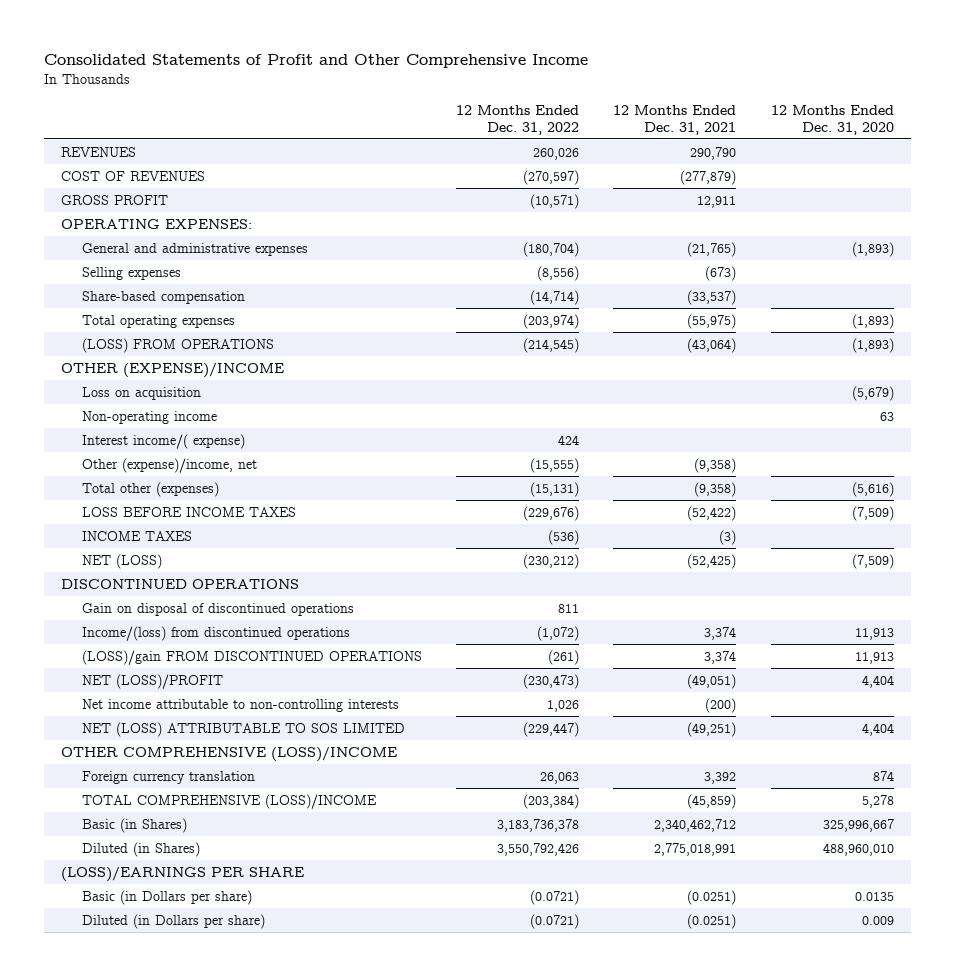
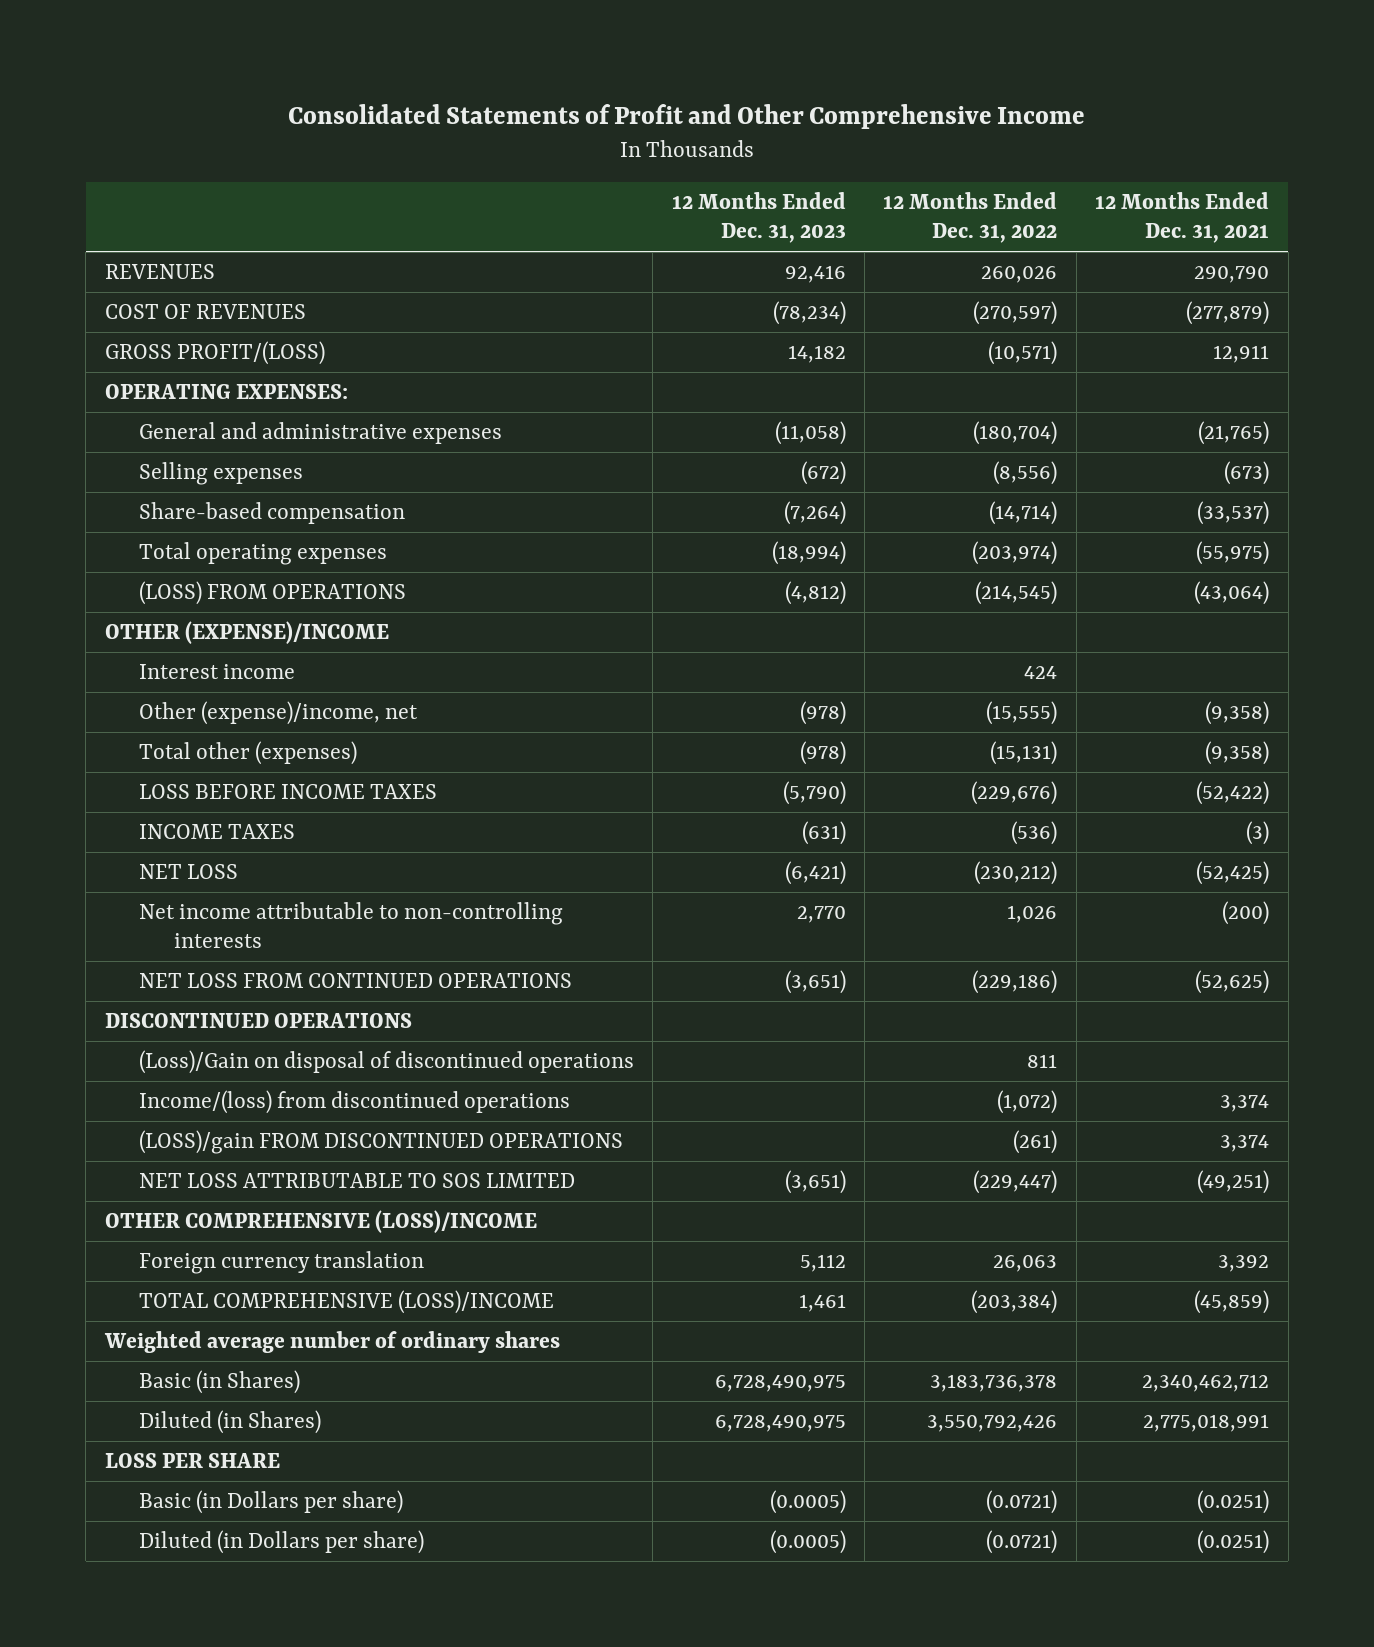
- | 12 Months Ended Dec. 31, 2022 | 12 Months Ended Dec. 31, 2021 | 12 Months Ended Dec. 31, 2020
+ | 12 Months Ended Dec. 31, 2023 | 12 Months Ended Dec. 31, 2022 | 12 Months Ended Dec. 31, 2021
- GROSS PROFIT | (10,571) | 12,911 |
+ GROSS PROFIT/(LOSS) | 14,182 | (10,571) | 12,911
- Loss on acquisition | | | (5,679)
- Non-operating income | | | 63
- Interest income/( expense) | 424 | |
+ Interest income | | 424 |
- NET (LOSS) | (230,212) | (52,425) | (7,509)
+ NET LOSS | (6,421) | (230,212) | (52,425)
moved up: Net income attributable to non-controlling interests | 2,770 | 1,026 | (200)
+ NET LOSS FROM CONTINUED OPERATIONS | (3,651) | (229,186) | (52,625)
- Gain on disposal of discontinued operations | 811 | |
+ (Loss)/Gain on disposal of discontinued operations | | 811 |
- NET (LOSS)/PROFIT | (230,473) | (49,051) | 4,404
- NET (LOSS) ATTRIBUTABLE TO SOS LIMITED | (229,447) | (49,251) | 4,404
+ NET LOSS ATTRIBUTABLE TO SOS LIMITED | (3,651) | (229,447) | (49,251)
+ Weighted average number of ordinary shares
- (LOSS)/EARNINGS PER SHARE
+ LOSS PER SHARE

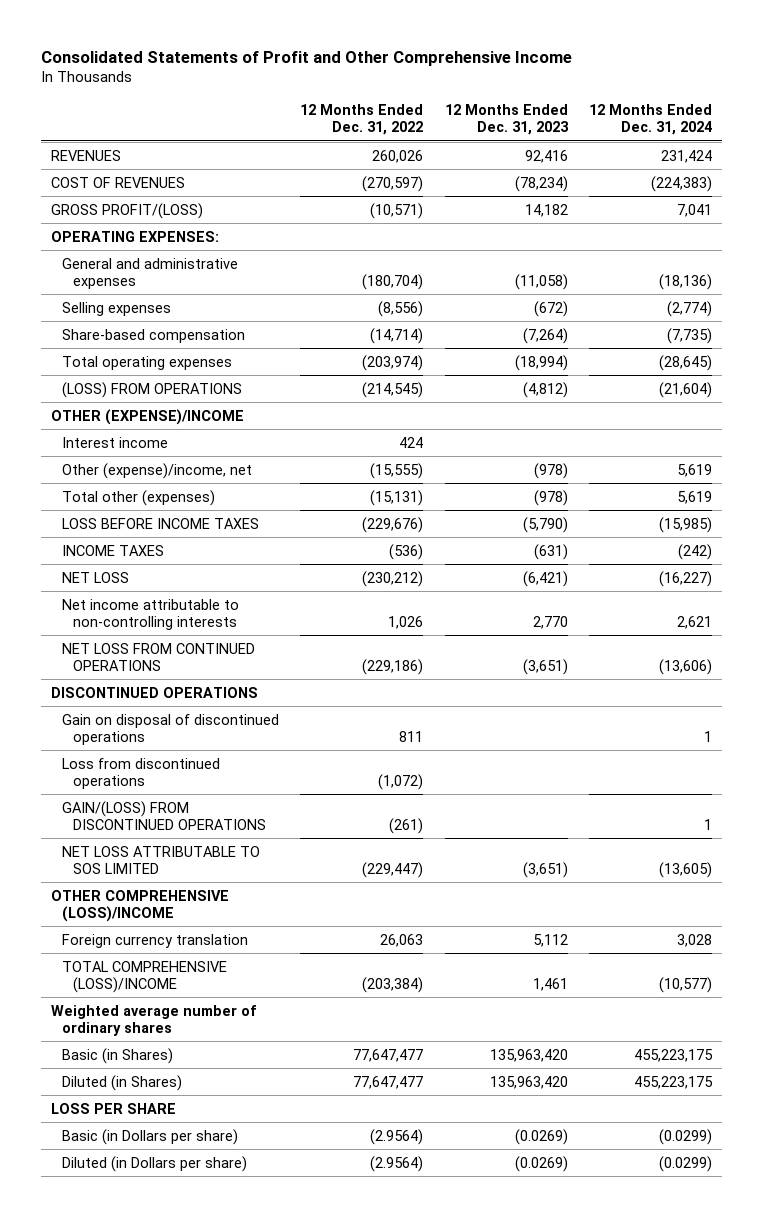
- | 12 Months Ended Dec. 31, 2023 | 12 Months Ended Dec. 31, 2022 | 12 Months Ended Dec. 31, 2021
+ | 12 Months Ended Dec. 31, 2022 | 12 Months Ended Dec. 31, 2023 | 12 Months Ended Dec. 31, 2024
- (Loss)/Gain on disposal of discontinued operations | | 811 |
- Income/(loss) from discontinued operations | | (1,072) | 3,374
- (LOSS)/gain FROM DISCONTINUED OPERATIONS | | (261) | 3,374
+ Gain on disposal of discontinued operations | 811 | | 1
+ Loss from discontinued operations | (1,072) | |
+ GAIN/(LOSS) FROM DISCONTINUED OPERATIONS | (261) | | 1
- Basic (in Shares) | 6,728,490,975 | 3,183,736,378 | 2,340,462,712
- Diluted (in Shares) | 6,728,490,975 | 3,550,792,426 | 2,775,018,991
+ Basic (in Shares) | 77,647,477 | 135,963,420 | 455,223,175
+ Diluted (in Shares) | 77,647,477 | 135,963,420 | 455,223,175
- Basic (in Dollars per share) | (0.0005) | (0.0721) | (0.0251)
- Diluted (in Dollars per share) | (0.0005) | (0.0721) | (0.0251)
+ Basic (in Dollars per share) | (2.9564) | (0.0269) | (0.0299)
+ Diluted (in Dollars per share) | (2.9564) | (0.0269) | (0.0299)

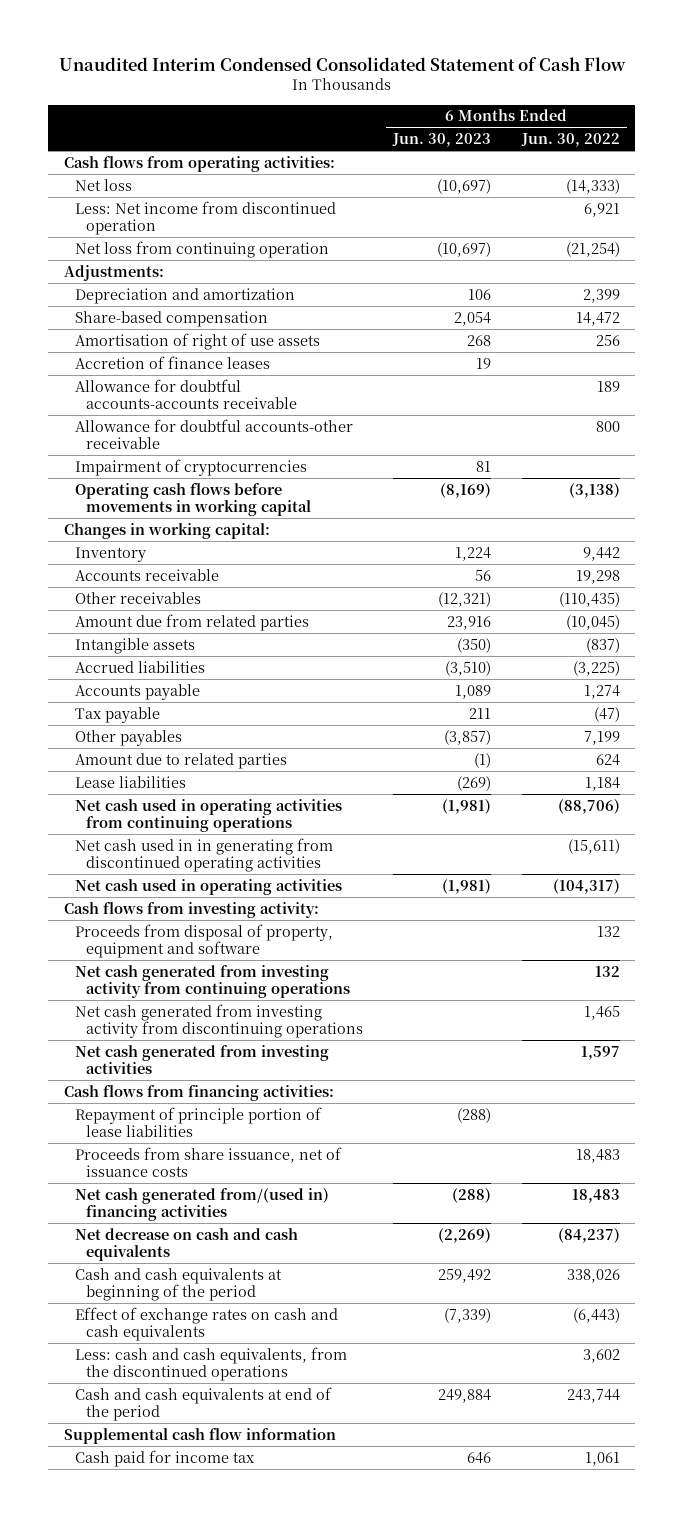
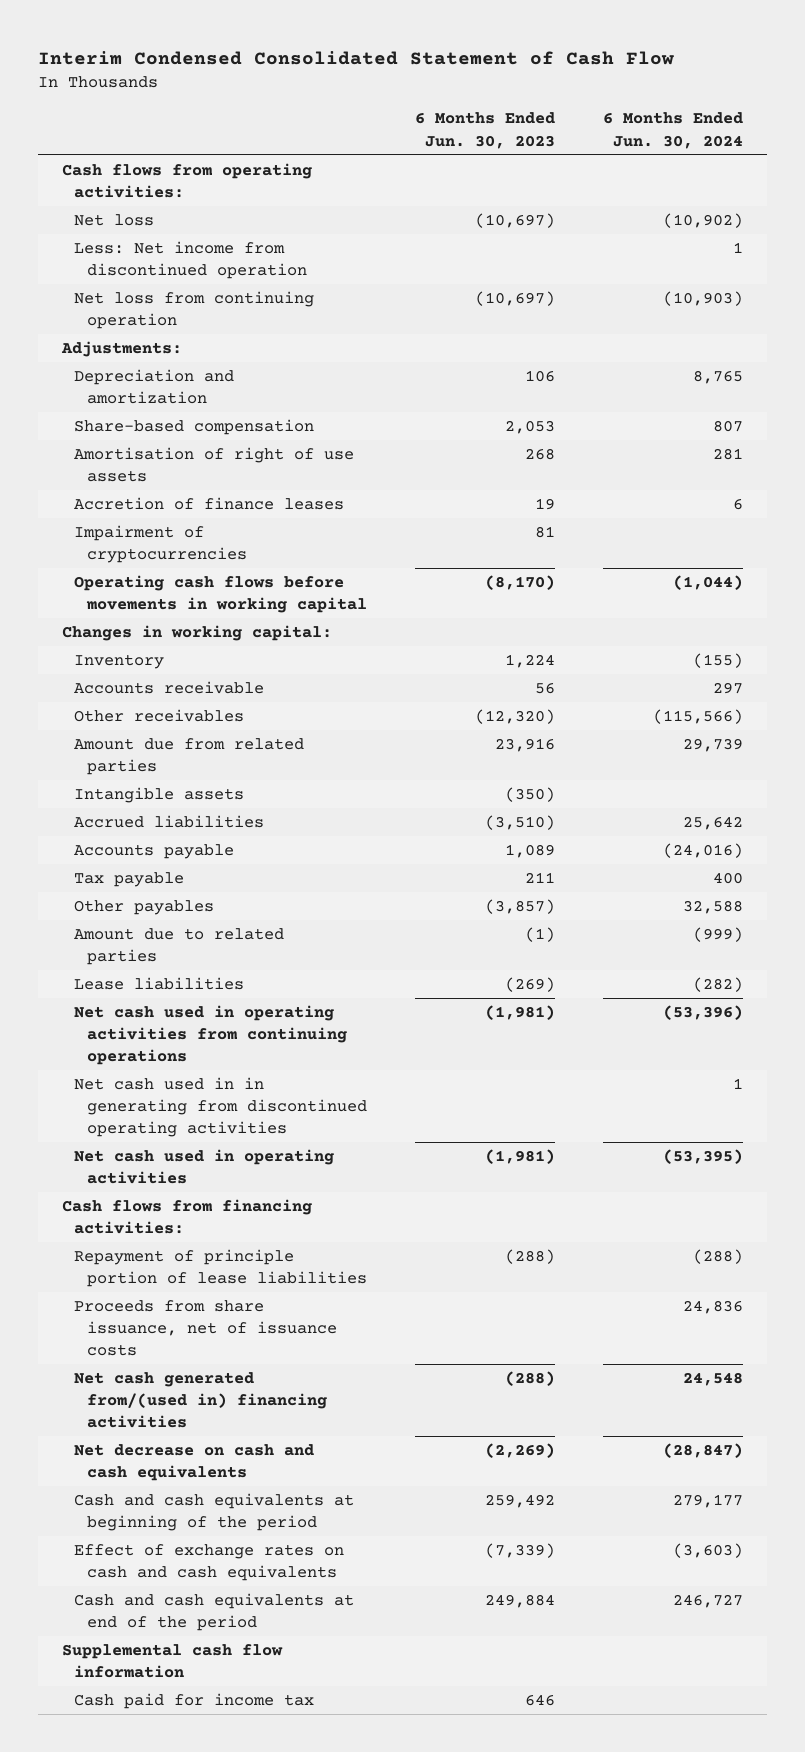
- Unaudited Interim Condensed Consolidated Statement of Cash Flow
+ Interim Condensed Consolidated Statement of Cash Flow
- | 6 Months Ended Jun. 30, 2023 | 6 Months Ended Jun. 30, 2022
+ | 6 Months Ended Jun. 30, 2023 | 6 Months Ended Jun. 30, 2024
- Share-based compensation | 2,054 | 14,472
+ Share-based compensation | 2,053 | 807
- Allowance for doubtful accounts-accounts receivable | | 189
- Allowance for doubtful accounts-other receivable | | 800
- Operating cash flows before movements in working capital | (8,169) | (3,138)
+ Operating cash flows before movements in working capital | (8,170) | (1,044)
- Other receivables | (12,321) | (110,435)
+ Other receivables | (12,320) | (115,566)
- Cash flows from investing activity:
- Proceeds from disposal of property, equipment and software | | 132
- Net cash generated from investing activity from continuing operations | | 132
- Net cash generated from investing activity from discontinuing operations | | 1,465
- Net cash generated from investing activities | | 1,597
- Less: cash and cash equivalents, from the discontinued operations | | 3,602

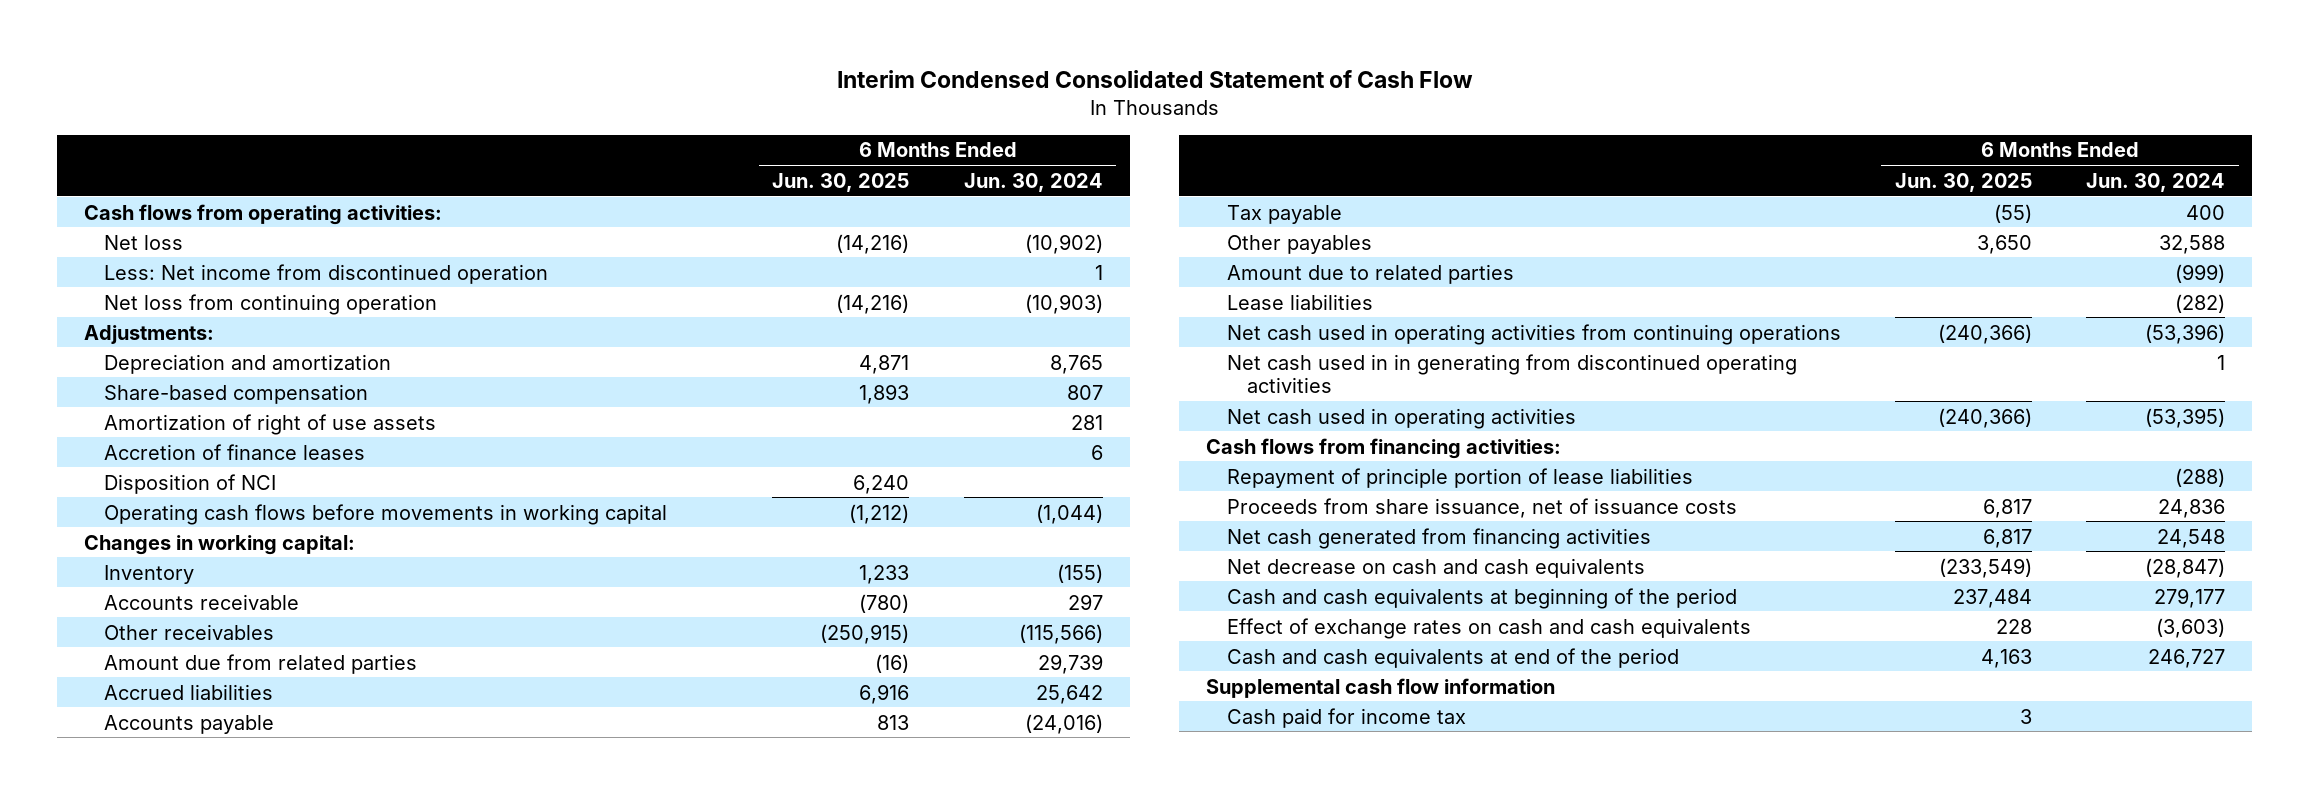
- | 6 Months Ended Jun. 30, 2023 | 6 Months Ended Jun. 30, 2024
+ | 6 Months Ended Jun. 30, 2025 | 6 Months Ended Jun. 30, 2024
- Amortisation of right of use assets | 268 | 281
+ Amortization of right of use assets | | 281
- Impairment of cryptocurrencies | 81 |
+ Disposition of NCI | 6,240 |
- Intangible assets | (350) |
- Net cash generated from/(used in) financing activities | (288) | 24,548
+ Net cash generated from financing activities | 6,817 | 24,548

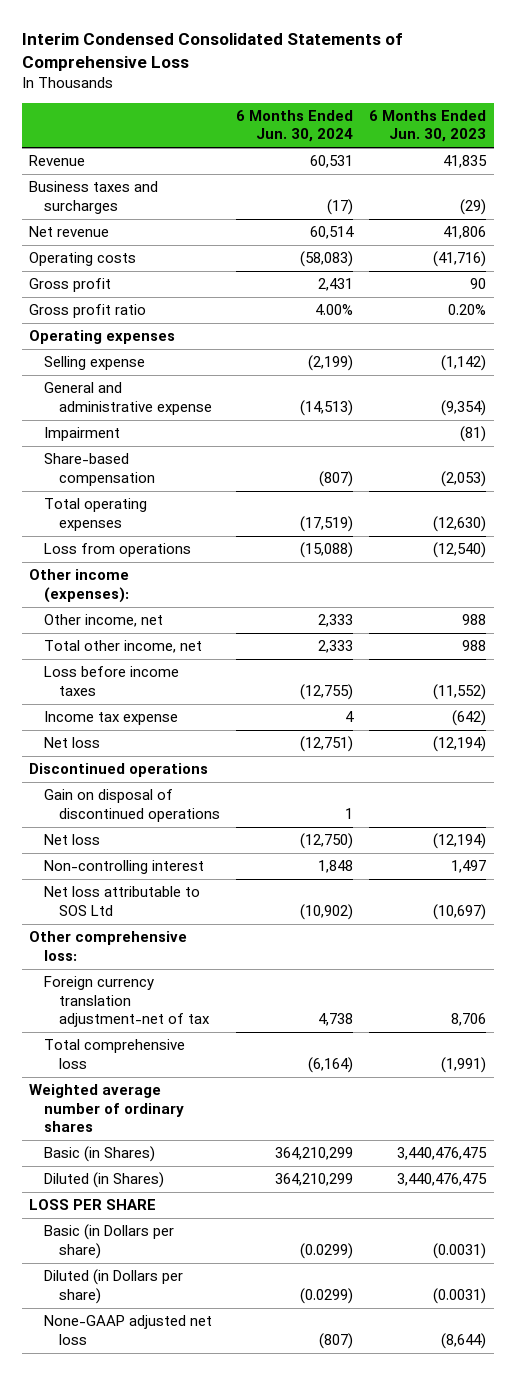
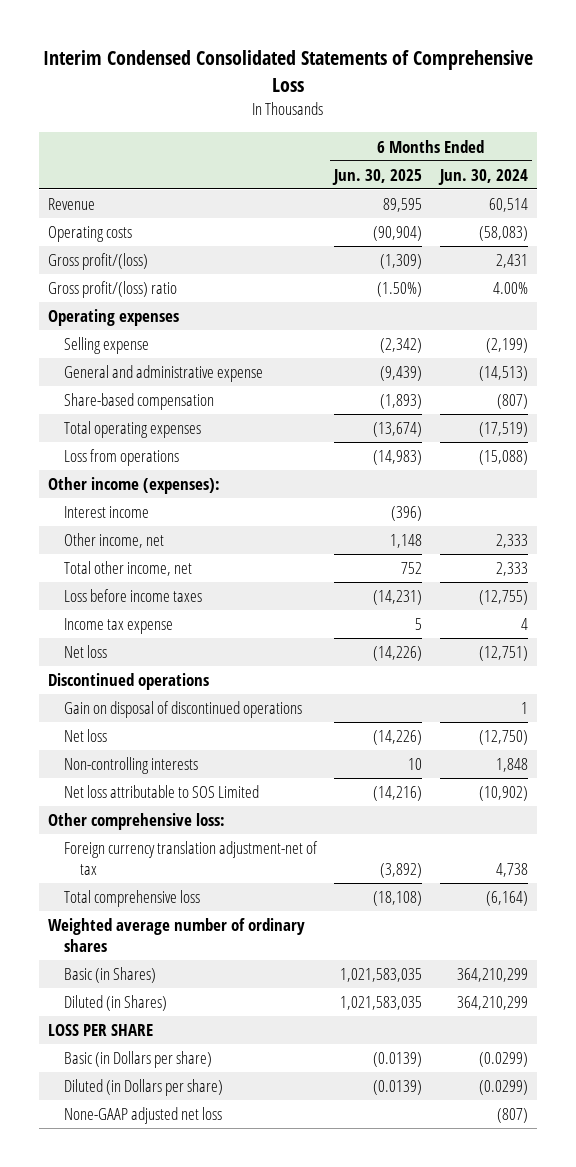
- | 6 Months Ended Jun. 30, 2024 | 6 Months Ended Jun. 30, 2023
+ | 6 Months Ended Jun. 30, 2025 | 6 Months Ended Jun. 30, 2024
- Revenue | 60,531 | 41,835
- Business taxes and surcharges | (17) | (29)
- Net revenue | 60,514 | 41,806
+ Revenue | 89,595 | 60,514
- Gross profit | 2,431 | 90
- Gross profit ratio | 4.00% | 0.20%
+ Gross profit/(loss) | (1,309) | 2,431
+ Gross profit/(loss) ratio | (1.50%) | 4.00%
- Impairment | | (81)
+ Interest income | (396) |
- Non-controlling interest | 1,848 | 1,497
- Net loss attributable to SOS Ltd | (10,902) | (10,697)
+ Non-controlling interests | 10 | 1,848
+ Net loss attributable to SOS Limited | (14,216) | (10,902)

